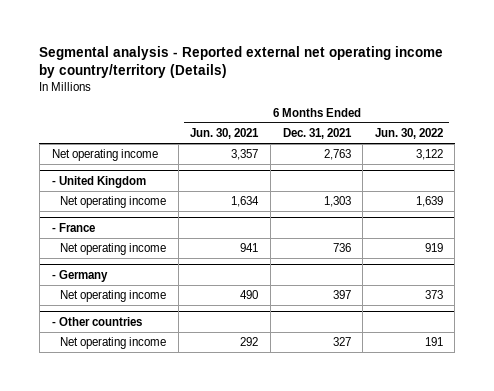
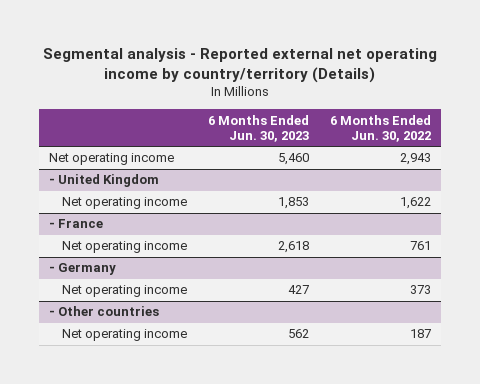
- | 6 Months Ended Jun. 30, 2021 | 6 Months Ended Dec. 31, 2021 | 6 Months Ended Jun. 30, 2022
+ | 6 Months Ended Jun. 30, 2023 | 6 Months Ended Jun. 30, 2022
- Net operating income | 3,357 | 2,763 | 3,122
+ Net operating income | 5,460 | 2,943
@ - United Kingdom
- Net operating income | 1,634 | 1,303 | 1,639
+ Net operating income | 1,853 | 1,622
@ - France
- Net operating income | 941 | 736 | 919
+ Net operating income | 2,618 | 761
@ - Other countries
- Net operating income | 292 | 327 | 191
+ Net operating income | 562 | 187

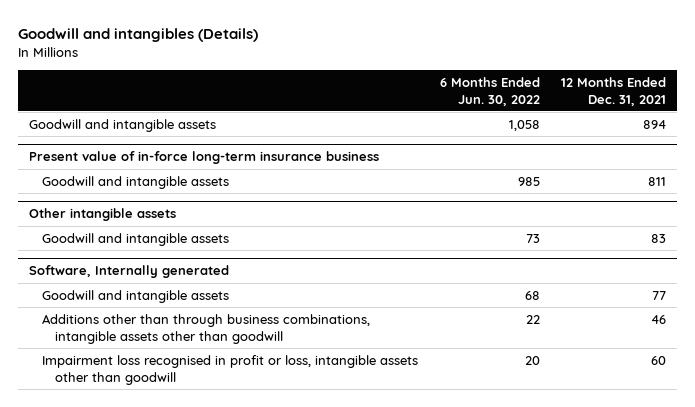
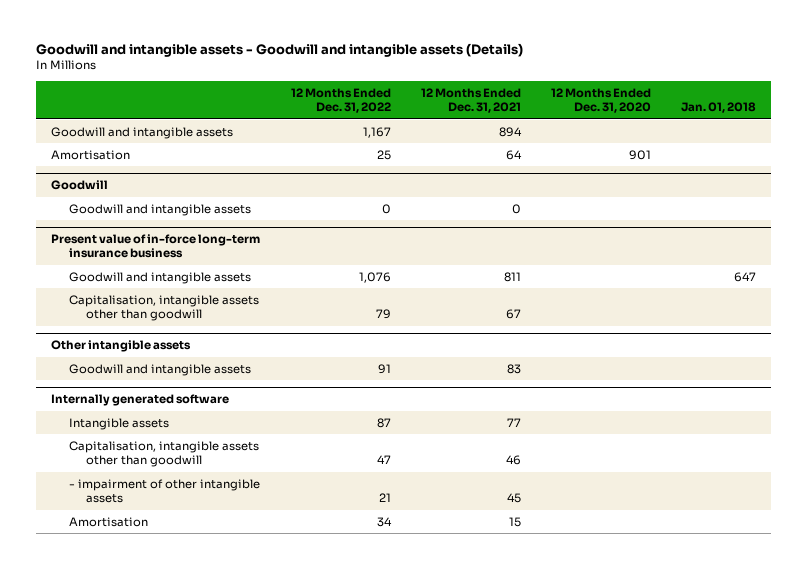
- Goodwill and intangibles (Details)
+ Goodwill and intangible assets - Goodwill and intangible assets (Details)
- | 6 Months Ended Jun. 30, 2022 | 12 Months Ended Dec. 31, 2021
+ | 12 Months Ended Dec. 31, 2022 | 12 Months Ended Dec. 31, 2021 | 12 Months Ended Dec. 31, 2020 | Jan. 01, 2018
+ Amortisation | 25 | 64 | 901 |
+ Goodwill
+ Goodwill and intangible assets | 0 | 0 | |
@ Present value of in-force long-term insurance business
+ Capitalisation, intangible assets other than goodwill | 79 | 67 | |
- Software, Internally generated
- Goodwill and intangible assets | 68 | 77
- Additions other than through business combinations, intangible assets other than goodwill | 22 | 46
- Impairment loss recognised in profit or loss, intangible assets other than goodwill | 20 | 60
+ Internally generated software
+ Intangible assets | 87 | 77 | |
+ Capitalisation, intangible assets other than goodwill | 47 | 46 | |
+ - impairment of other intangible assets | 21 | 45 | |
+ Amortisation | 34 | 15 | |

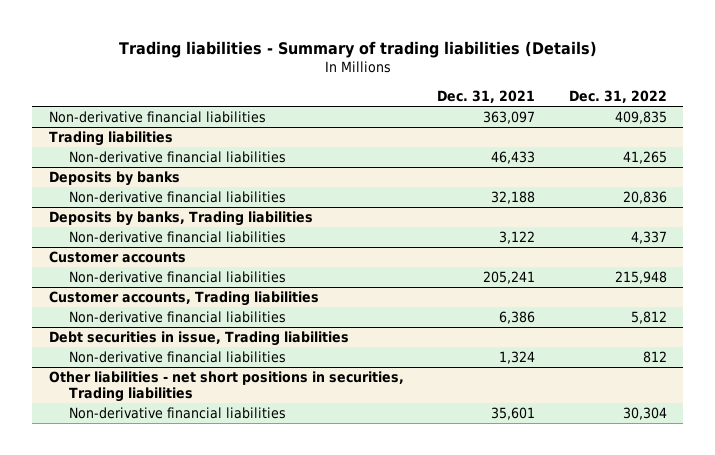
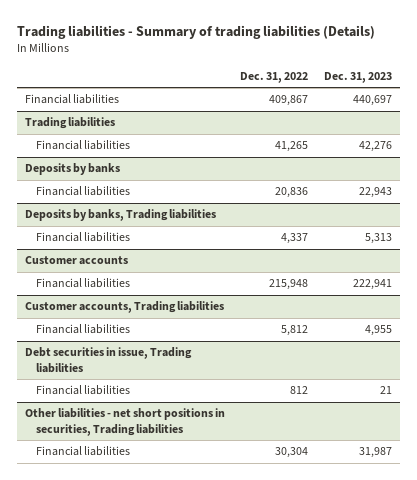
- | Dec. 31, 2021 | Dec. 31, 2022
+ | Dec. 31, 2022 | Dec. 31, 2023
- Non-derivative financial liabilities | 363,097 | 409,835
+ Financial liabilities | 409,867 | 440,697
@ Trading liabilities
- Non-derivative financial liabilities | 46,433 | 41,265
+ Financial liabilities | 41,265 | 42,276
@ Deposits by banks
- Non-derivative financial liabilities | 32,188 | 20,836
+ Financial liabilities | 20,836 | 22,943
@ Deposits by banks, Trading liabilities
- Non-derivative financial liabilities | 3,122 | 4,337
+ Financial liabilities | 4,337 | 5,313
@ Customer accounts
- Non-derivative financial liabilities | 205,241 | 215,948
+ Financial liabilities | 215,948 | 222,941
@ Customer accounts, Trading liabilities
- Non-derivative financial liabilities | 6,386 | 5,812
+ Financial liabilities | 5,812 | 4,955
@ Debt securities in issue, Trading liabilities
- Non-derivative financial liabilities | 1,324 | 812
+ Financial liabilities | 812 | 21
@ Other liabilities - net short positions in securities, Trading liabilities
- Non-derivative financial liabilities | 35,601 | 30,304
+ Financial liabilities | 30,304 | 31,987

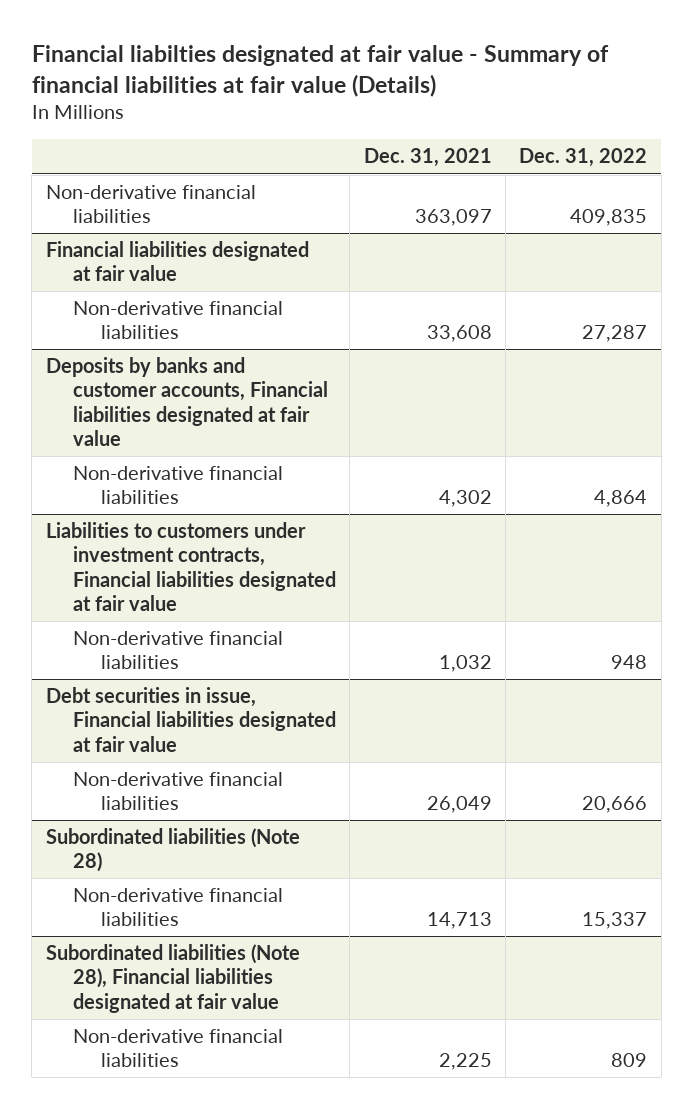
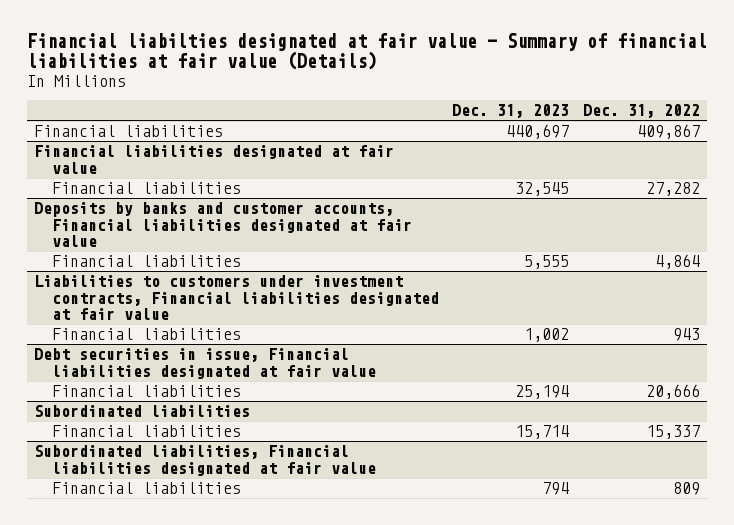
- | Dec. 31, 2021 | Dec. 31, 2022
+ | Dec. 31, 2023 | Dec. 31, 2022
- Non-derivative financial liabilities | 363,097 | 409,835
+ Financial liabilities | 440,697 | 409,867
@ Financial liabilities designated at fair value
- Non-derivative financial liabilities | 33,608 | 27,287
+ Financial liabilities | 32,545 | 27,282
@ Deposits by banks and customer accounts, Financial liabilities designated at fair value
- Non-derivative financial liabilities | 4,302 | 4,864
+ Financial liabilities | 5,555 | 4,864
@ Liabilities to customers under investment contracts, Financial liabilities designated at fair value
- Non-derivative financial liabilities | 1,032 | 948
+ Financial liabilities | 1,002 | 943
@ Debt securities in issue, Financial liabilities designated at fair value
- Non-derivative financial liabilities | 26,049 | 20,666
- Subordinated liabilities (Note 28)
- Non-derivative financial liabilities | 14,713 | 15,337
- Subordinated liabilities (Note 28), Financial liabilities designated at fair value
- Non-derivative financial liabilities | 2,225 | 809
@ Debt securities in issue, Financial liabilities designated at fair value
+ Financial liabilities | 25,194 | 20,666
+ Subordinated liabilities
+ Financial liabilities | 15,714 | 15,337
+ Subordinated liabilities, Financial liabilities designated at fair value
+ Financial liabilities | 794 | 809

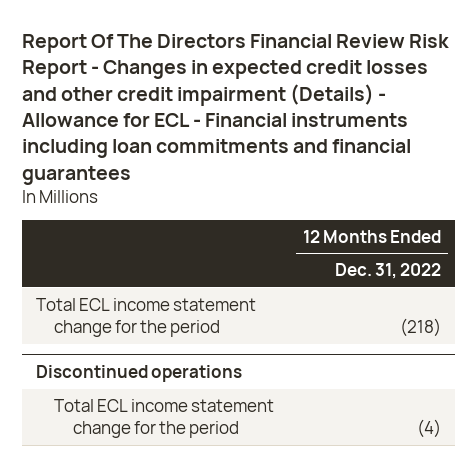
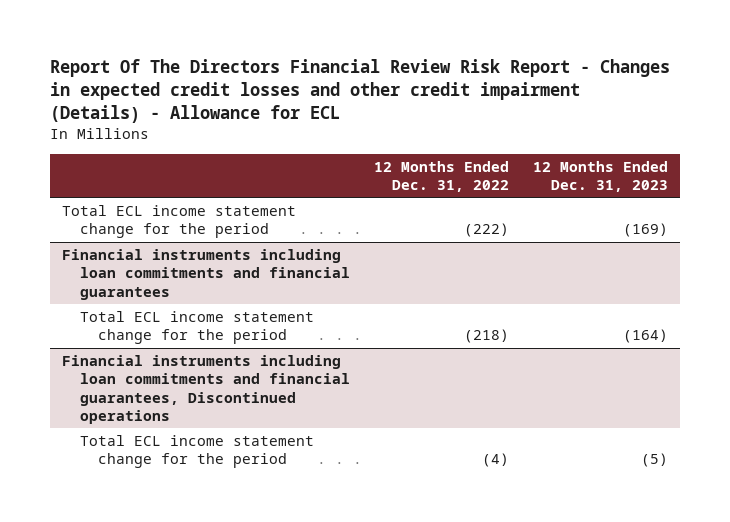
- Report Of The Directors Financial Review Risk Report - Changes in expected credit losses and other credit impairment (Details) - Allowance for ECL - Financial instruments including loan commitments and financial guarantees
+ Report Of The Directors Financial Review Risk Report - Changes in expected credit losses and other credit impairment (Details) - Allowance for ECL
- | 12 Months Ended Dec. 31, 2022
+ | 12 Months Ended Dec. 31, 2022 | 12 Months Ended Dec. 31, 2023
+ Total ECL income statement change for the period | (222) | (169)
+ Financial instruments including loan commitments and financial guarantees
- Discontinued operations
+ Financial instruments including loan commitments and financial guarantees, Discontinued operations

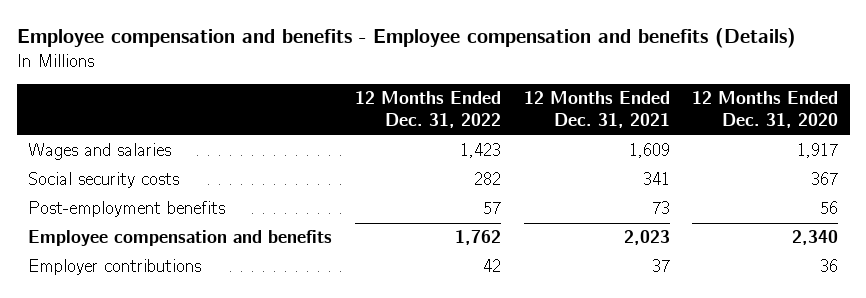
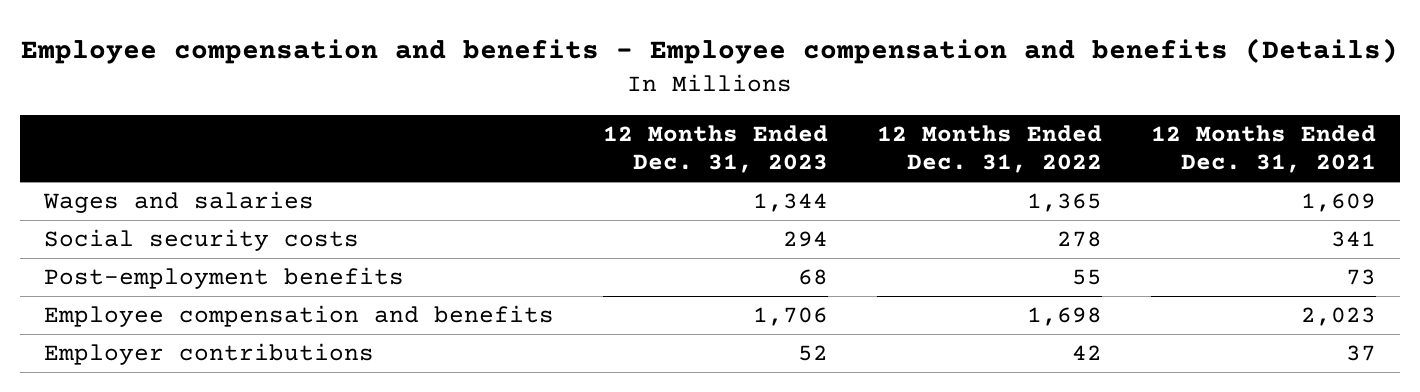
- | 12 Months Ended Dec. 31, 2022 | 12 Months Ended Dec. 31, 2021 | 12 Months Ended Dec. 31, 2020
+ | 12 Months Ended Dec. 31, 2023 | 12 Months Ended Dec. 31, 2022 | 12 Months Ended Dec. 31, 2021
- Wages and salaries | 1,423 | 1,609 | 1,917
- Social security costs | 282 | 341 | 367
- Post-employment benefits | 57 | 73 | 56
- Employee compensation and benefits | 1,762 | 2,023 | 2,340
+ Wages and salaries | 1,344 | 1,365 | 1,609
+ Social security costs | 294 | 278 | 341
+ Post-employment benefits | 68 | 55 | 73
+ Employee compensation and benefits | 1,706 | 1,698 | 2,023

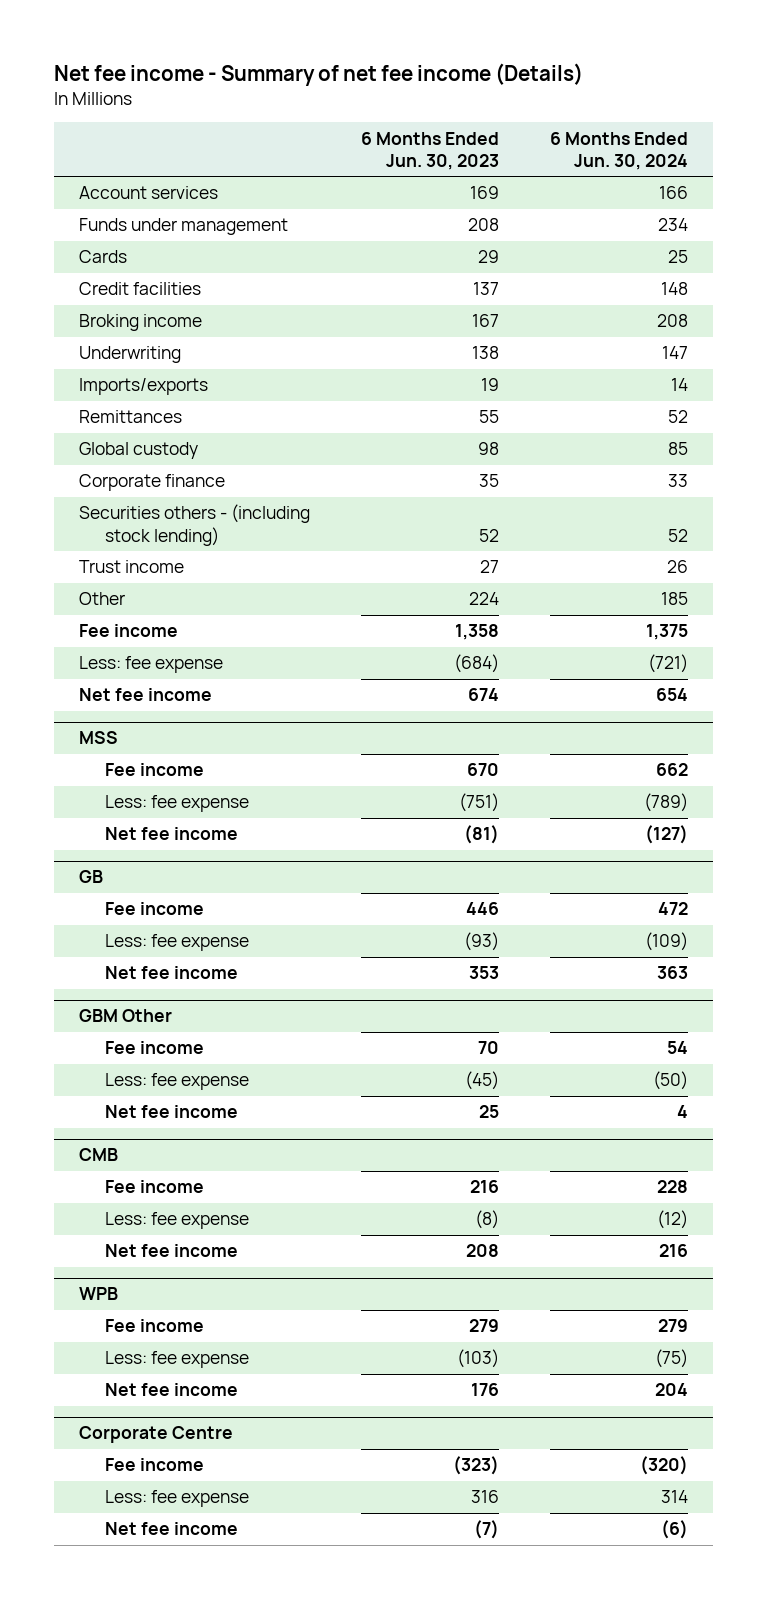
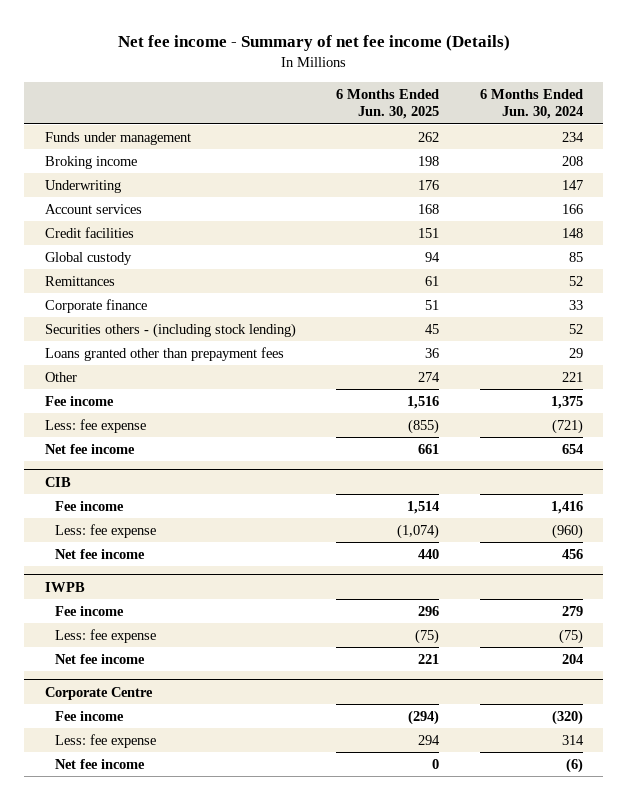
- | 6 Months Ended Jun. 30, 2023 | 6 Months Ended Jun. 30, 2024
+ | 6 Months Ended Jun. 30, 2025 | 6 Months Ended Jun. 30, 2024
- Cards | 29 | 25
- Imports/exports | 19 | 14
moved down: Account services | 168 | 166
moved down: Credit facilities | 151 | 148
moved down: Remittances | 61 | 52
- Trust income | 27 | 26
- Other | 224 | 185
+ Loans granted other than prepayment fees | 36 | 29
+ Other | 274 | 221
- MSS
- Fee income | 670 | 662
- Less: fee expense | (751) | (789)
- Net fee income | (81) | (127)
- GB
- Fee income | 446 | 472
- Less: fee expense | (93) | (109)
- Net fee income | 353 | 363
- GBM Other
- Fee income | 70 | 54
- Less: fee expense | (45) | (50)
- Net fee income | 25 | 4
- CMB
- Fee income | 216 | 228
- Less: fee expense | (8) | (12)
- Net fee income | 208 | 216
- WPB
+ CIB
+ Fee income | 1,514 | 1,416
+ Less: fee expense | (1,074) | (960)
+ Net fee income | 440 | 456
+ IWPB

